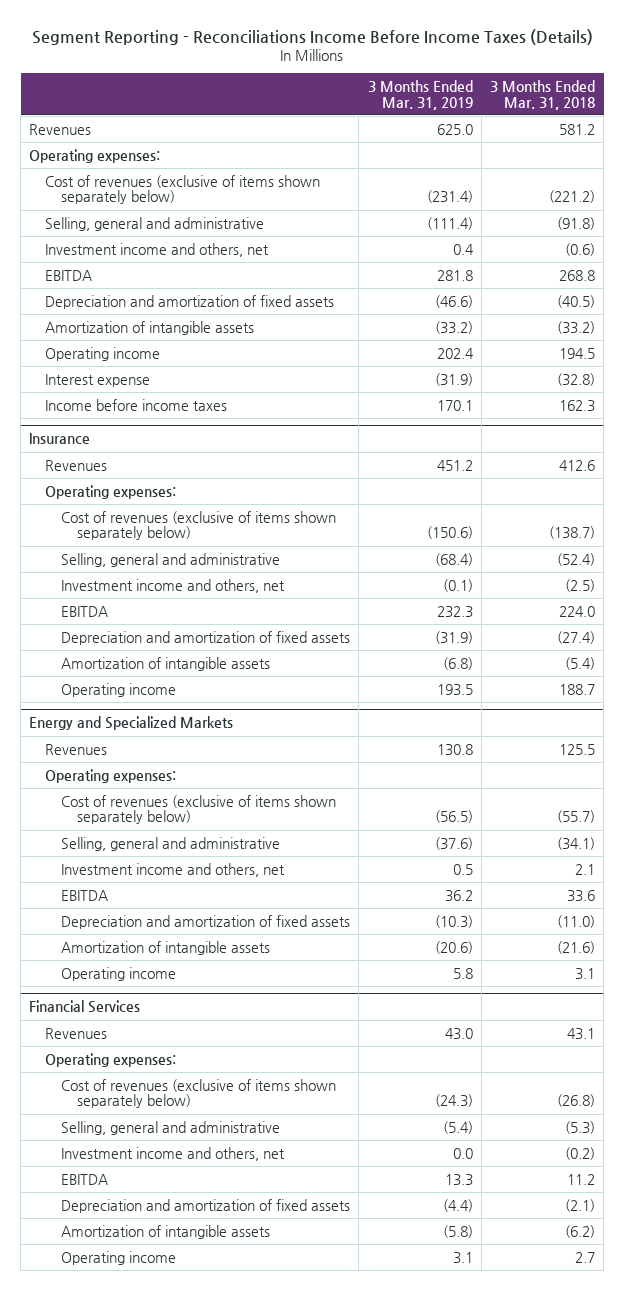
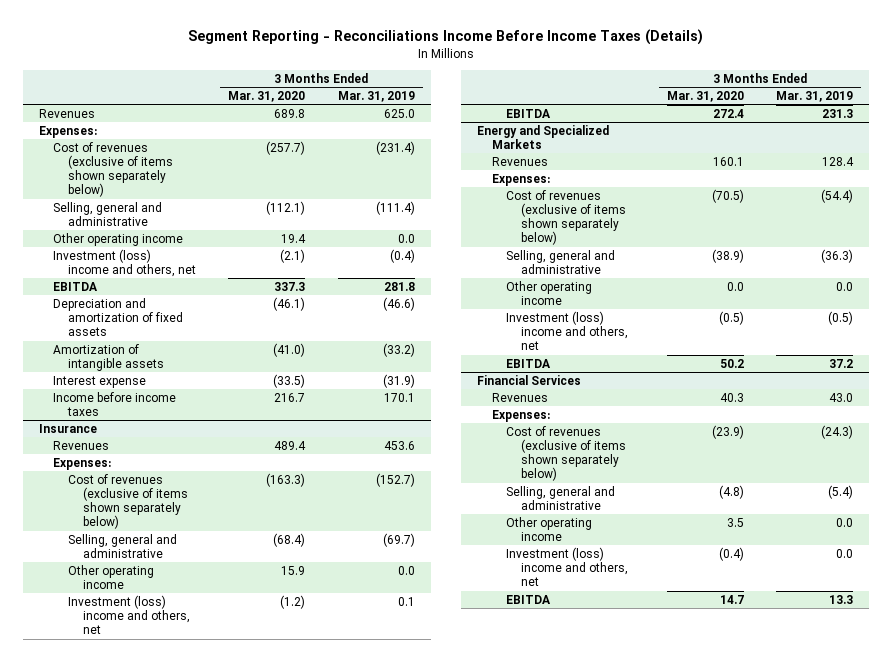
- | 3 Months Ended Mar. 31, 2019 | 3 Months Ended Mar. 31, 2018
+ | 3 Months Ended Mar. 31, 2020 | 3 Months Ended Mar. 31, 2019
- Operating expenses:
+ Expenses:
- Investment income and others, net | 0.4 | (0.6)
+ Other operating income | 19.4 | 0.0
+ Investment (loss) income and others, net | (2.1) | (0.4)
- Operating income | 202.4 | 194.5
@ Insurance
- Revenues | 451.2 | 412.6
- Operating expenses:
- Cost of revenues (exclusive of items shown separately below) | (150.6) | (138.7)
- Selling, general and administrative | (68.4) | (52.4)
- Investment income and others, net | (0.1) | (2.5)
- EBITDA | 232.3 | 224.0
- Depreciation and amortization of fixed assets | (31.9) | (27.4)
- Amortization of intangible assets | (6.8) | (5.4)
- Operating income | 193.5 | 188.7
+ Revenues | 489.4 | 453.6
+ Expenses:
+ Cost of revenues (exclusive of items shown separately below) | (163.3) | (152.7)
+ Selling, general and administrative | (68.4) | (69.7)
+ Other operating income | 15.9 | 0.0
+ Investment (loss) income and others, net | (1.2) | 0.1
+ EBITDA | 272.4 | 231.3
@ Energy and Specialized Markets
- Revenues | 130.8 | 125.5
- Operating expenses:
- Cost of revenues (exclusive of items shown separately below) | (56.5) | (55.7)
- Selling, general and administrative | (37.6) | (34.1)
- Investment income and others, net | 0.5 | 2.1
- EBITDA | 36.2 | 33.6
- Depreciation and amortization of fixed assets | (10.3) | (11.0)
- Amortization of intangible assets | (20.6) | (21.6)
- Operating income | 5.8 | 3.1
+ Revenues | 160.1 | 128.4
+ Expenses:
+ Cost of revenues (exclusive of items shown separately below) | (70.5) | (54.4)
+ Selling, general and administrative | (38.9) | (36.3)
+ Other operating income | 0.0 | 0.0
+ Investment (loss) income and others, net | (0.5) | (0.5)
+ EBITDA | 50.2 | 37.2
@ Financial Services
- Operating expenses:
+ Expenses:
- Investment income and others, net | 0.0 | (0.2)
+ Other operating income | 3.5 | 0.0
+ Investment (loss) income and others, net | (0.4) | 0.0
- Depreciation and amortization of fixed assets | (4.4) | (2.1)
- Amortization of intangible assets | (5.8) | (6.2)
- Operating income | 3.1 | 2.7

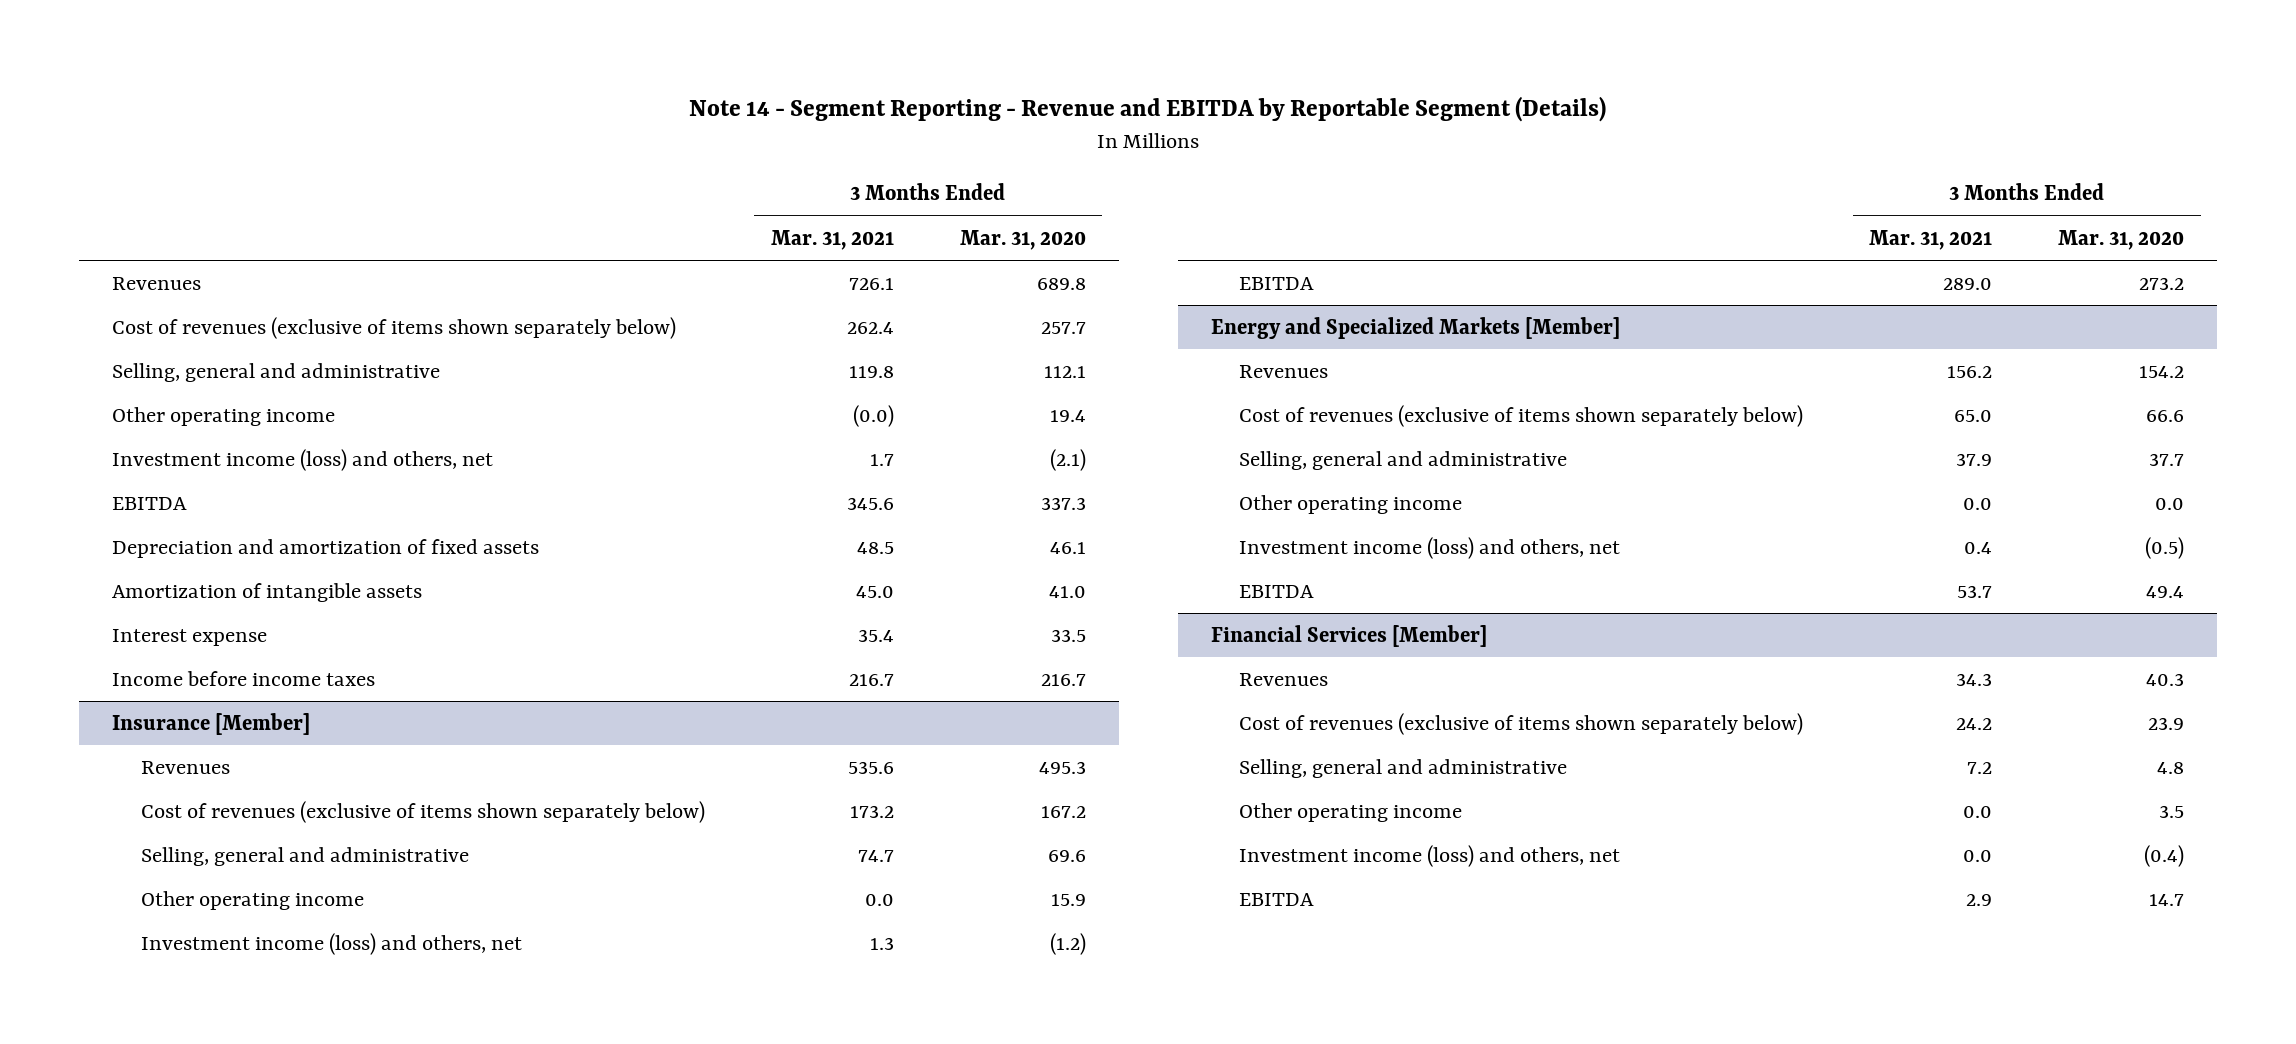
- Segment Reporting - Reconciliations Income Before Income Taxes (Details)
+ Note 14 - Segment Reporting - Revenue and EBITDA by Reportable Segment (Details)
- | 3 Months Ended Mar. 31, 2020 | 3 Months Ended Mar. 31, 2019
+ | 3 Months Ended Mar. 31, 2021 | 3 Months Ended Mar. 31, 2020
- Expenses:
- Cost of revenues (exclusive of items shown separately below) | (257.7) | (231.4)
- Selling, general and administrative | (112.1) | (111.4)
+ Cost of revenues (exclusive of items shown separately below) | 262.4 | 257.7
+ Selling, general and administrative | 119.8 | 112.1
- Investment (loss) income and others, net | (2.1) | (0.4)
+ Investment income (loss) and others, net | 1.7 | (2.1)
- Depreciation and amortization of fixed assets | (46.1) | (46.6)
- Amortization of intangible assets | (41.0) | (33.2)
- Interest expense | (33.5) | (31.9)
+ Depreciation and amortization of fixed assets | 48.5 | 46.1
+ Amortization of intangible assets | 45.0 | 41.0
+ Interest expense | 35.4 | 33.5
- Insurance
- Revenues | 489.4 | 453.6
- Expenses:
- Cost of revenues (exclusive of items shown separately below) | (163.3) | (152.7)
- Selling, general and administrative | (68.4) | (69.7)
+ Insurance [Member]
+ Revenues | 535.6 | 495.3
+ Cost of revenues (exclusive of items shown separately below) | 173.2 | 167.2
+ Selling, general and administrative | 74.7 | 69.6
- Investment (loss) income and others, net | (1.2) | 0.1
- EBITDA | 272.4 | 231.3
- Energy and Specialized Markets
- Revenues | 160.1 | 128.4
- Expenses:
- Cost of revenues (exclusive of items shown separately below) | (70.5) | (54.4)
- Selling, general and administrative | (38.9) | (36.3)
+ Investment income (loss) and others, net | 1.3 | (1.2)
+ EBITDA | 289.0 | 273.2
+ Energy and Specialized Markets [Member]
+ Revenues | 156.2 | 154.2
+ Cost of revenues (exclusive of items shown separately below) | 65.0 | 66.6
+ Selling, general and administrative | 37.9 | 37.7
- Investment (loss) income and others, net | (0.5) | (0.5)
- EBITDA | 50.2 | 37.2
- Financial Services
+ Investment income (loss) and others, net | 0.4 | (0.5)
+ EBITDA | 53.7 | 49.4
+ Financial Services [Member]
- Expenses:
- Cost of revenues (exclusive of items shown separately below) | (23.9) | (24.3)
- Selling, general and administrative | (4.8) | (5.4)
+ Cost of revenues (exclusive of items shown separately below) | 24.2 | 23.9
+ Selling, general and administrative | 7.2 | 4.8
- Investment (loss) income and others, net | (0.4) | 0.0
+ Investment income (loss) and others, net | 0.0 | (0.4)

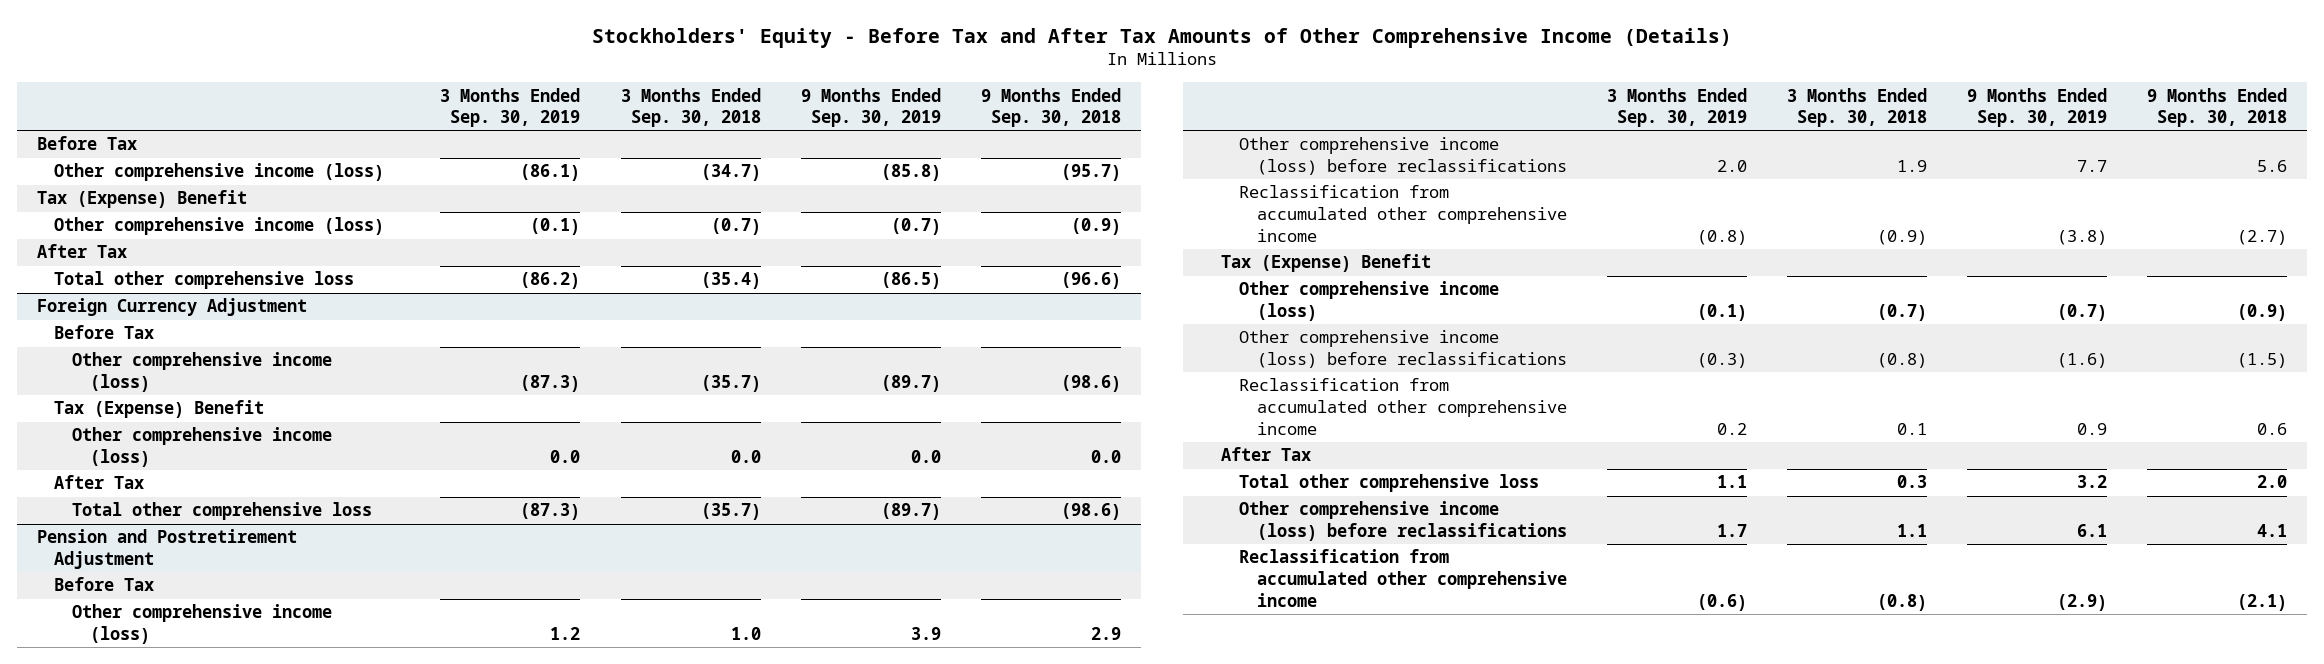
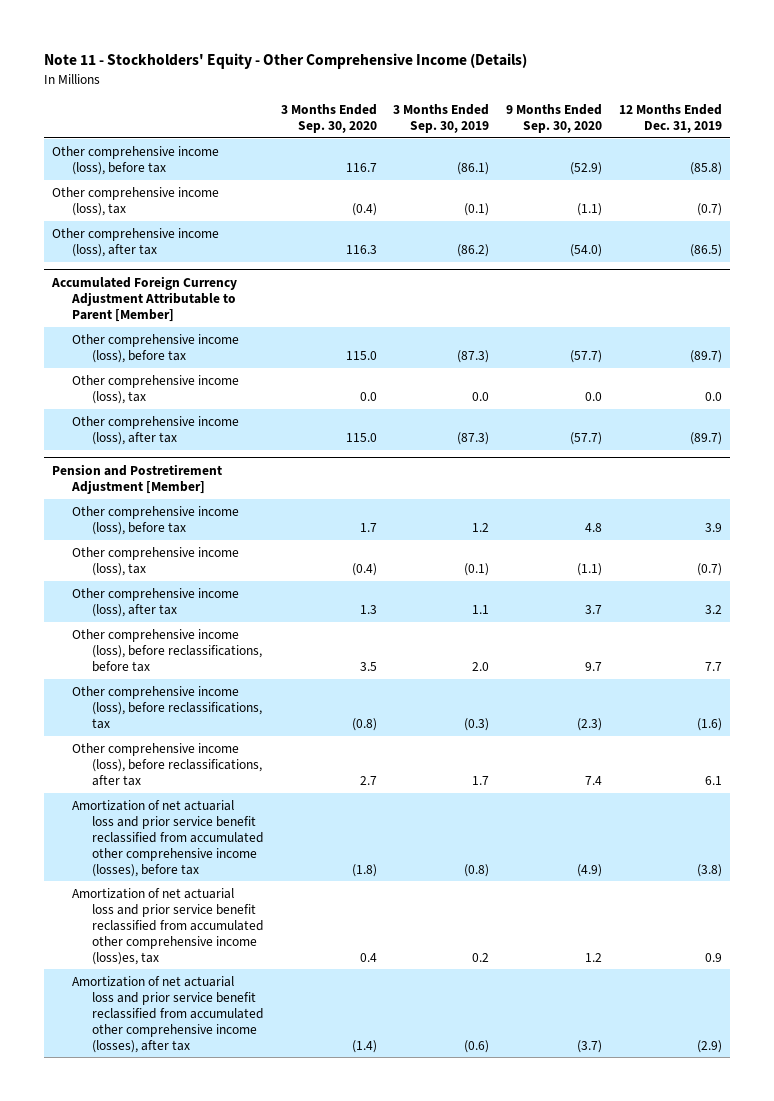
- Stockholders' Equity - Before Tax and After Tax Amounts of Other Comprehensive Income (Details)
+ Note 11 - Stockholders' Equity - Other Comprehensive Income (Details)
- | 3 Months Ended Sep. 30, 2019 | 3 Months Ended Sep. 30, 2018 | 9 Months Ended Sep. 30, 2019 | 9 Months Ended Sep. 30, 2018
+ | 3 Months Ended Sep. 30, 2020 | 3 Months Ended Sep. 30, 2019 | 9 Months Ended Sep. 30, 2020 | 12 Months Ended Dec. 31, 2019
- Before Tax
- Other comprehensive income (loss) | (86.1) | (34.7) | (85.8) | (95.7)
- Tax (Expense) Benefit
- Other comprehensive income (loss) | (0.1) | (0.7) | (0.7) | (0.9)
- After Tax
- Total other comprehensive loss | (86.2) | (35.4) | (86.5) | (96.6)
- Foreign Currency Adjustment
- Before Tax
- Other comprehensive income (loss) | (87.3) | (35.7) | (89.7) | (98.6)
- Tax (Expense) Benefit
- Other comprehensive income (loss) | 0.0 | 0.0 | 0.0 | 0.0
- After Tax
- Total other comprehensive loss | (87.3) | (35.7) | (89.7) | (98.6)
- Pension and Postretirement Adjustment
- Before Tax
- Other comprehensive income (loss) | 1.2 | 1.0 | 3.9 | 2.9
- Other comprehensive income (loss) before reclassifications | 2.0 | 1.9 | 7.7 | 5.6
- Reclassification from accumulated other comprehensive income | (0.8) | (0.9) | (3.8) | (2.7)
- Tax (Expense) Benefit
- Other comprehensive income (loss) | (0.1) | (0.7) | (0.7) | (0.9)
- Other comprehensive income (loss) before reclassifications | (0.3) | (0.8) | (1.6) | (1.5)
- Reclassification from accumulated other comprehensive income | 0.2 | 0.1 | 0.9 | 0.6
- After Tax
- Total other comprehensive loss | 1.1 | 0.3 | 3.2 | 2.0
- Other comprehensive income (loss) before reclassifications | 1.7 | 1.1 | 6.1 | 4.1
- Reclassification from accumulated other comprehensive income | (0.6) | (0.8) | (2.9) | (2.1)
+ Other comprehensive income (loss), before tax | 116.7 | (86.1) | (52.9) | (85.8)
+ Other comprehensive income (loss), tax | (0.4) | (0.1) | (1.1) | (0.7)
+ Other comprehensive income (loss), after tax | 116.3 | (86.2) | (54.0) | (86.5)
+ Accumulated Foreign Currency Adjustment Attributable to Parent [Member]
+ Other comprehensive income (loss), before tax | 115.0 | (87.3) | (57.7) | (89.7)
+ Other comprehensive income (loss), tax | 0.0 | 0.0 | 0.0 | 0.0
+ Other comprehensive income (loss), after tax | 115.0 | (87.3) | (57.7) | (89.7)
+ Pension and Postretirement Adjustment [Member]
+ Other comprehensive income (loss), before tax | 1.7 | 1.2 | 4.8 | 3.9
+ Other comprehensive income (loss), tax | (0.4) | (0.1) | (1.1) | (0.7)
+ Other comprehensive income (loss), after tax | 1.3 | 1.1 | 3.7 | 3.2
+ Other comprehensive income (loss), before reclassifications, before tax | 3.5 | 2.0 | 9.7 | 7.7
+ Other comprehensive income (loss), before reclassifications, tax | (0.8) | (0.3) | (2.3) | (1.6)
+ Other comprehensive income (loss), before reclassifications, after tax | 2.7 | 1.7 | 7.4 | 6.1
+ Amortization of net actuarial loss and prior service benefit reclassified from accumulated other comprehensive income (losses), before tax | (1.8) | (0.8) | (4.9) | (3.8)
+ Amortization of net actuarial loss and prior service benefit reclassified from accumulated other comprehensive income (loss)es, tax | 0.4 | 0.2 | 1.2 | 0.9
+ Amortization of net actuarial loss and prior service benefit reclassified from accumulated other comprehensive income (losses), after tax | (1.4) | (0.6) | (3.7) | (2.9)

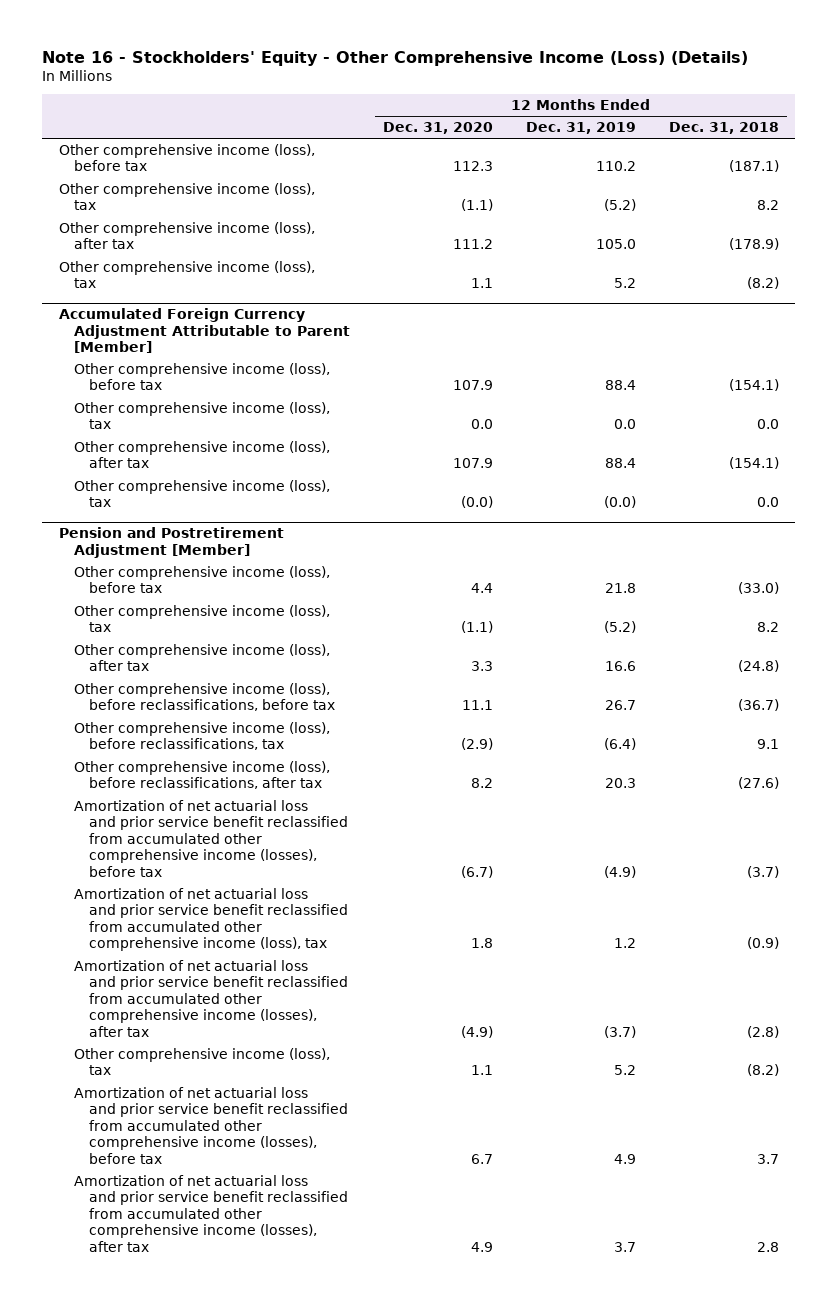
- Note 11 - Stockholders' Equity - Other Comprehensive Income (Details)
+ Note 16 - Stockholders' Equity - Other Comprehensive Income (Loss) (Details)
- | 3 Months Ended Sep. 30, 2020 | 3 Months Ended Sep. 30, 2019 | 9 Months Ended Sep. 30, 2020 | 12 Months Ended Dec. 31, 2019
+ | 12 Months Ended Dec. 31, 2020 | 12 Months Ended Dec. 31, 2019 | 12 Months Ended Dec. 31, 2018
- Other comprehensive income (loss), before tax | 116.7 | (86.1) | (52.9) | (85.8)
- Other comprehensive income (loss), tax | (0.4) | (0.1) | (1.1) | (0.7)
- Other comprehensive income (loss), after tax | 116.3 | (86.2) | (54.0) | (86.5)
+ Other comprehensive income (loss), before tax | 112.3 | 110.2 | (187.1)
+ Other comprehensive income (loss), tax | (1.1) | (5.2) | 8.2
+ Other comprehensive income (loss), after tax | 111.2 | 105.0 | (178.9)
+ Other comprehensive income (loss), tax | 1.1 | 5.2 | (8.2)
@ Accumulated Foreign Currency Adjustment Attributable to Parent [Member]
- Other comprehensive income (loss), before tax | 115.0 | (87.3) | (57.7) | (89.7)
+ Other comprehensive income (loss), before tax | 107.9 | 88.4 | (154.1)
- Other comprehensive income (loss), after tax | 115.0 | (87.3) | (57.7) | (89.7)
+ Other comprehensive income (loss), after tax | 107.9 | 88.4 | (154.1)
+ Other comprehensive income (loss), tax | (0.0) | (0.0) | 0.0
@ Pension and Postretirement Adjustment [Member]
- Other comprehensive income (loss), before tax | 1.7 | 1.2 | 4.8 | 3.9
- Other comprehensive income (loss), tax | (0.4) | (0.1) | (1.1) | (0.7)
- Other comprehensive income (loss), after tax | 1.3 | 1.1 | 3.7 | 3.2
- Other comprehensive income (loss), before reclassifications, before tax | 3.5 | 2.0 | 9.7 | 7.7
- Other comprehensive income (loss), before reclassifications, tax | (0.8) | (0.3) | (2.3) | (1.6)
- Other comprehensive income (loss), before reclassifications, after tax | 2.7 | 1.7 | 7.4 | 6.1
- Amortization of net actuarial loss and prior service benefit reclassified from accumulated other comprehensive income (losses), before tax | (1.8) | (0.8) | (4.9) | (3.8)
- Amortization of net actuarial loss and prior service benefit reclassified from accumulated other comprehensive income (loss)es, tax | 0.4 | 0.2 | 1.2 | 0.9
- Amortization of net actuarial loss and prior service benefit reclassified from accumulated other comprehensive income (losses), after tax | (1.4) | (0.6) | (3.7) | (2.9)
+ Other comprehensive income (loss), before tax | 4.4 | 21.8 | (33.0)
+ Other comprehensive income (loss), tax | (1.1) | (5.2) | 8.2
+ Other comprehensive income (loss), after tax | 3.3 | 16.6 | (24.8)
+ Other comprehensive income (loss), before reclassifications, before tax | 11.1 | 26.7 | (36.7)
+ Other comprehensive income (loss), before reclassifications, tax | (2.9) | (6.4) | 9.1
+ Other comprehensive income (loss), before reclassifications, after tax | 8.2 | 20.3 | (27.6)
+ Amortization of net actuarial loss and prior service benefit reclassified from accumulated other comprehensive income (losses), before tax | (6.7) | (4.9) | (3.7)
+ Amortization of net actuarial loss and prior service benefit reclassified from accumulated other comprehensive income (loss), tax | 1.8 | 1.2 | (0.9)
+ Amortization of net actuarial loss and prior service benefit reclassified from accumulated other comprehensive income (losses), after tax | (4.9) | (3.7) | (2.8)
+ Other comprehensive income (loss), tax | 1.1 | 5.2 | (8.2)
+ Amortization of net actuarial loss and prior service benefit reclassified from accumulated other comprehensive income (losses), before tax | 6.7 | 4.9 | 3.7
+ Amortization of net actuarial loss and prior service benefit reclassified from accumulated other comprehensive income (losses), after tax | 4.9 | 3.7 | 2.8

